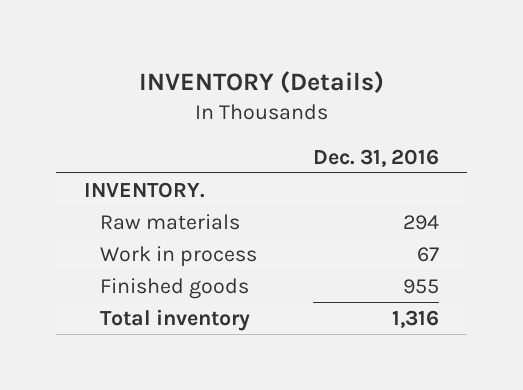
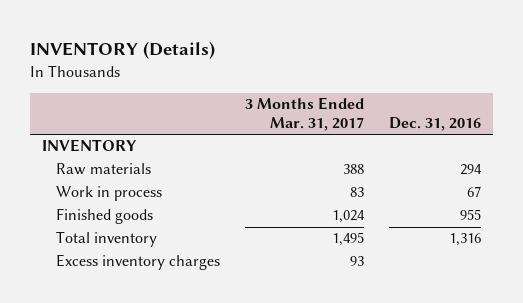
- | Dec. 31, 2016
+ | 3 Months Ended Mar. 31, 2017 | Dec. 31, 2016
- INVENTORY.
+ INVENTORY
+ Excess inventory charges | 93 |

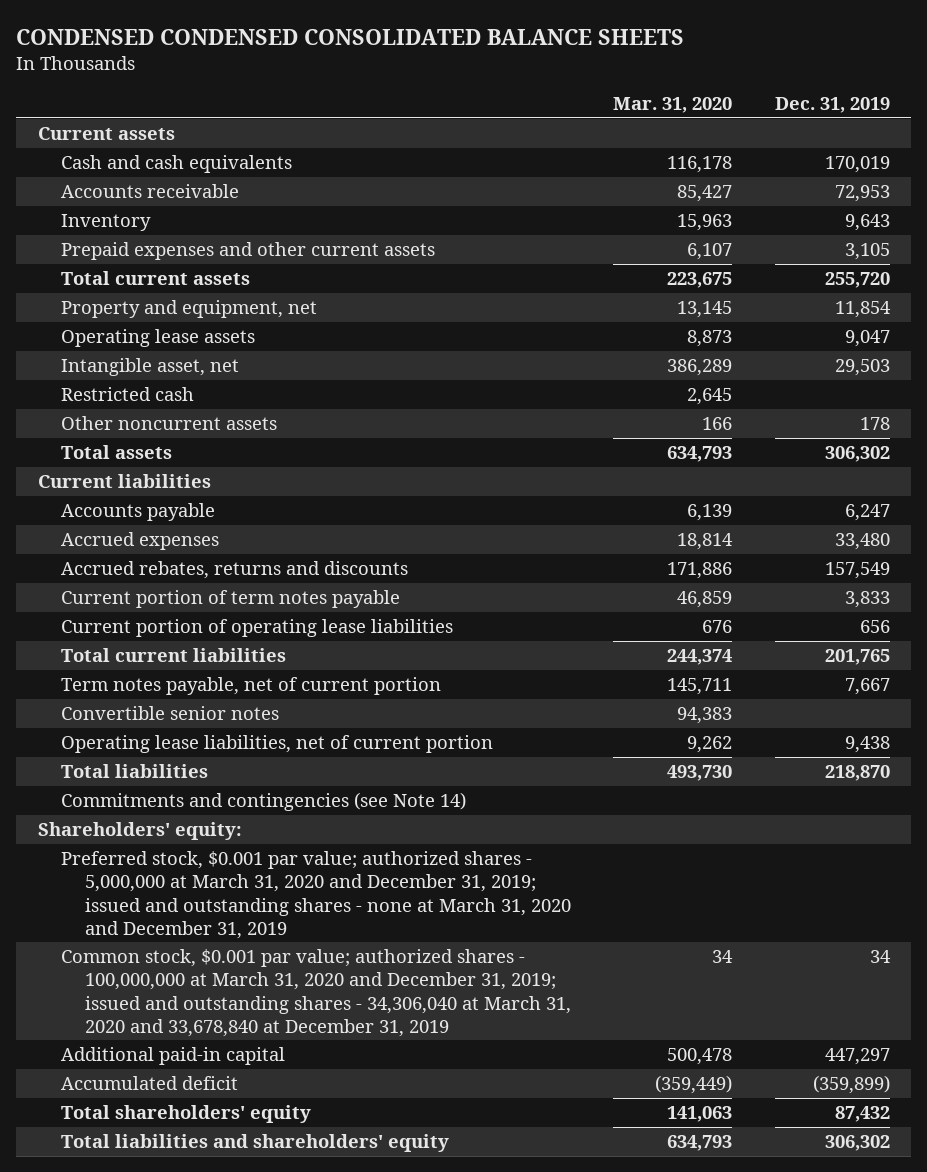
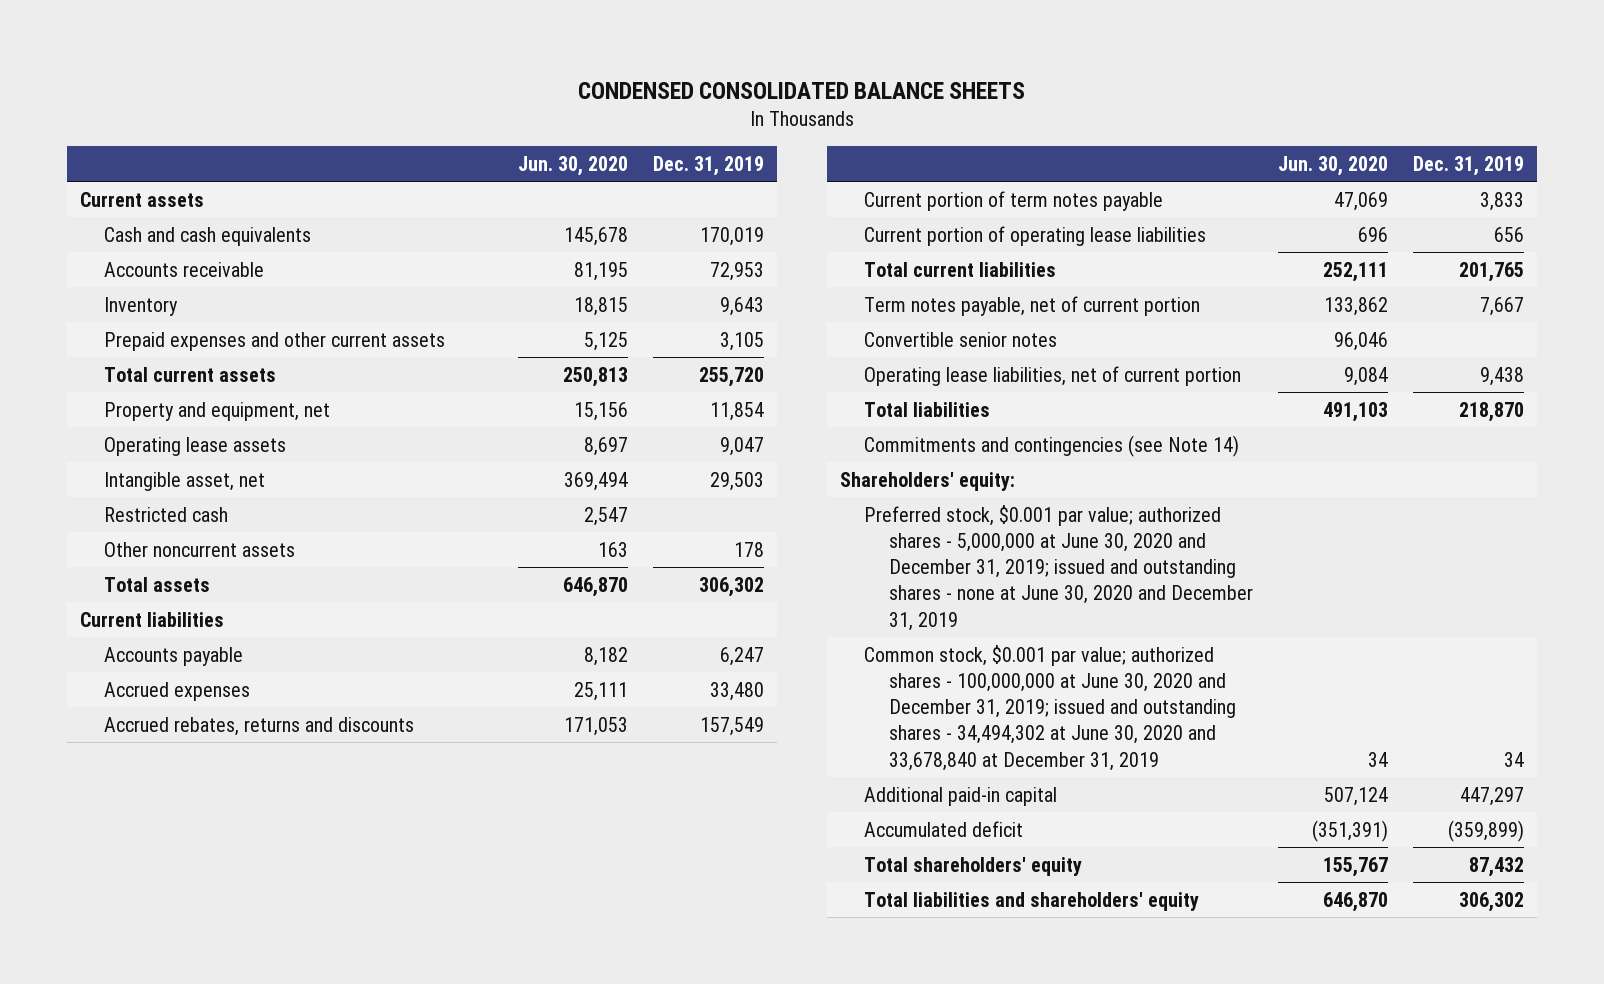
- CONDENSED CONDENSED CONSOLIDATED BALANCE SHEETS
+ CONDENSED CONSOLIDATED BALANCE SHEETS
- | Mar. 31, 2020 | Dec. 31, 2019
+ | Jun. 30, 2020 | Dec. 31, 2019
- Preferred stock, $0.001 par value; authorized shares - 5,000,000 at March 31, 2020 and December 31, 2019; issued and outstanding shares - none at March 31, 2020 and December 31, 2019
- Common stock, $0.001 par value; authorized shares - 100,000,000 at March 31, 2020 and December 31, 2019; issued and outstanding shares - 34,306,040 at March 31, 2020 and 33,678,840 at December 31, 2019 | 34 | 34
+ Preferred stock, $0.001 par value; authorized shares - 5,000,000 at June 30, 2020 and December 31, 2019; issued and outstanding shares - none at June 30, 2020 and December 31, 2019
+ Common stock, $0.001 par value; authorized shares - 100,000,000 at June 30, 2020 and December 31, 2019; issued and outstanding shares - 34,494,302 at June 30, 2020 and 33,678,840 at December 31, 2019 | 34 | 34

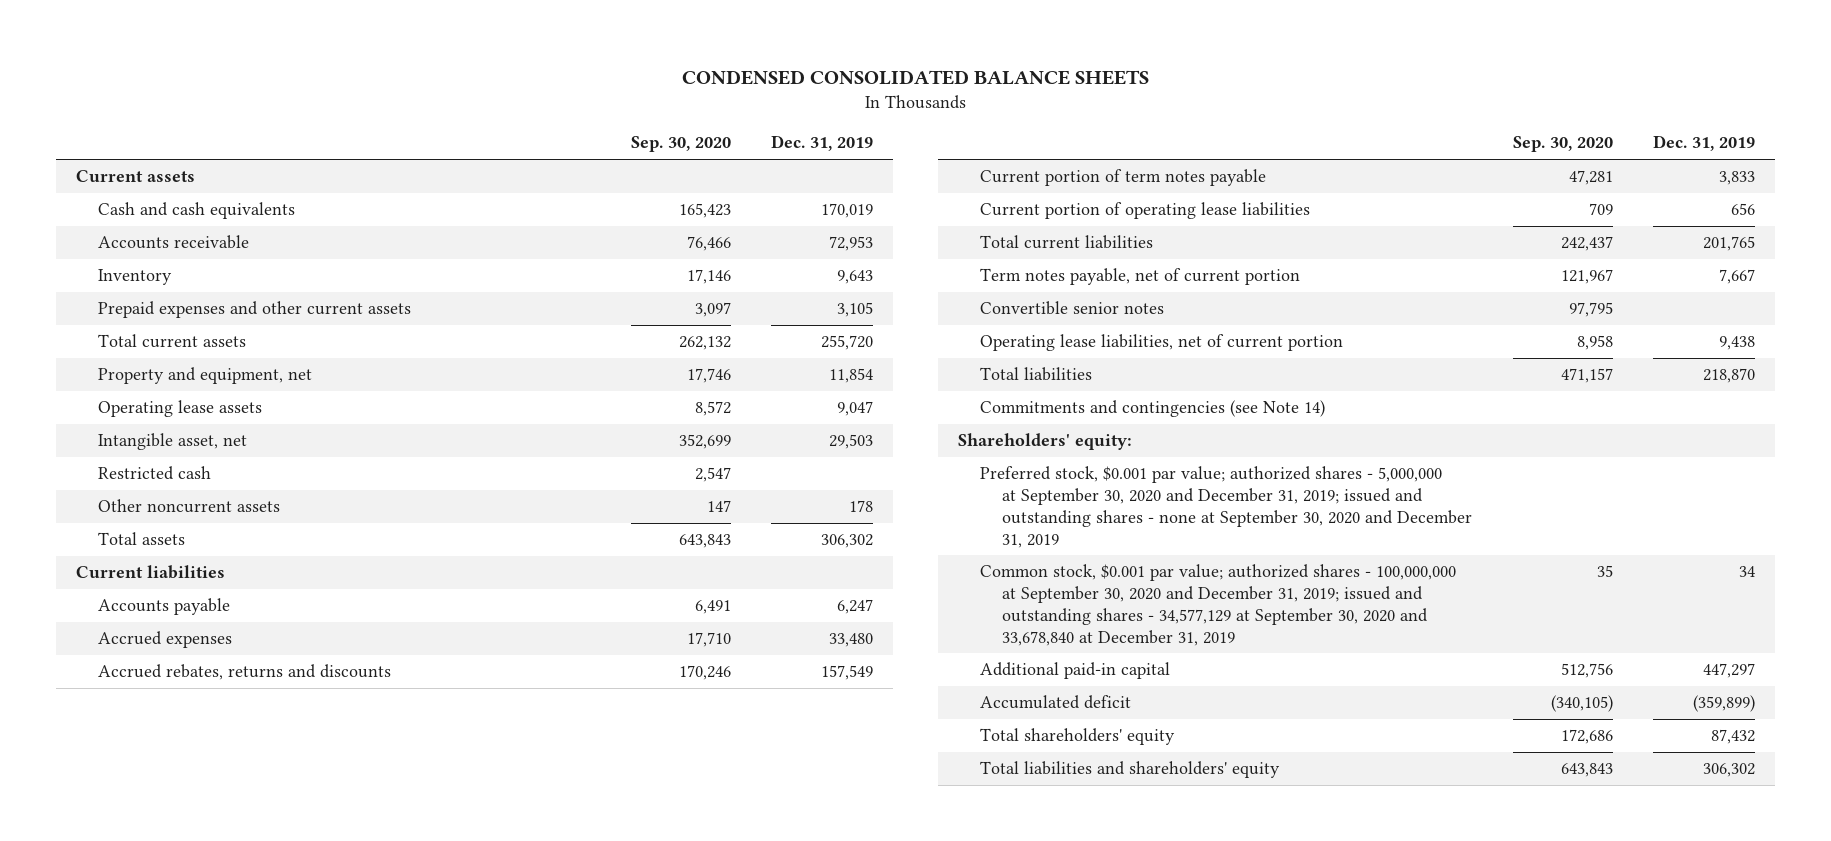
- | Jun. 30, 2020 | Dec. 31, 2019
+ | Sep. 30, 2020 | Dec. 31, 2019
- Preferred stock, $0.001 par value; authorized shares - 5,000,000 at June 30, 2020 and December 31, 2019; issued and outstanding shares - none at June 30, 2020 and December 31, 2019
- Common stock, $0.001 par value; authorized shares - 100,000,000 at June 30, 2020 and December 31, 2019; issued and outstanding shares - 34,494,302 at June 30, 2020 and 33,678,840 at December 31, 2019 | 34 | 34
+ Preferred stock, $0.001 par value; authorized shares - 5,000,000 at September 30, 2020 and December 31, 2019; issued and outstanding shares - none at September 30, 2020 and December 31, 2019
+ Common stock, $0.001 par value; authorized shares - 100,000,000 at September 30, 2020 and December 31, 2019; issued and outstanding shares - 34,577,129 at September 30, 2020 and 33,678,840 at December 31, 2019 | 35 | 34

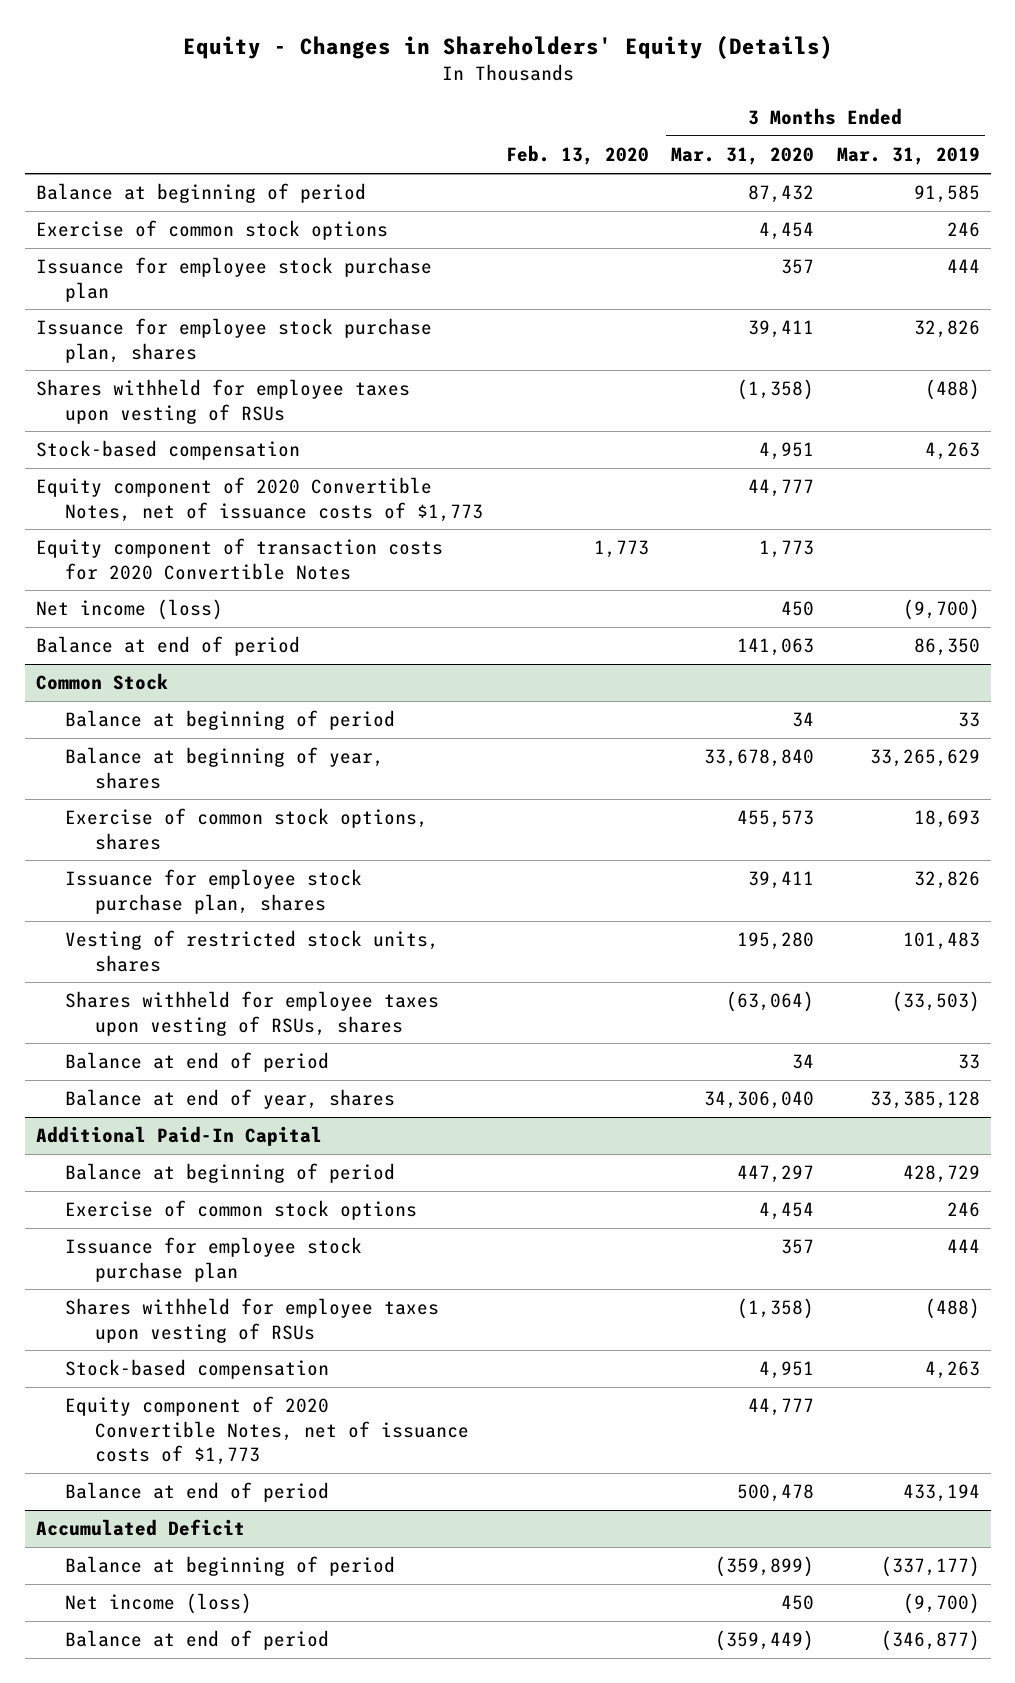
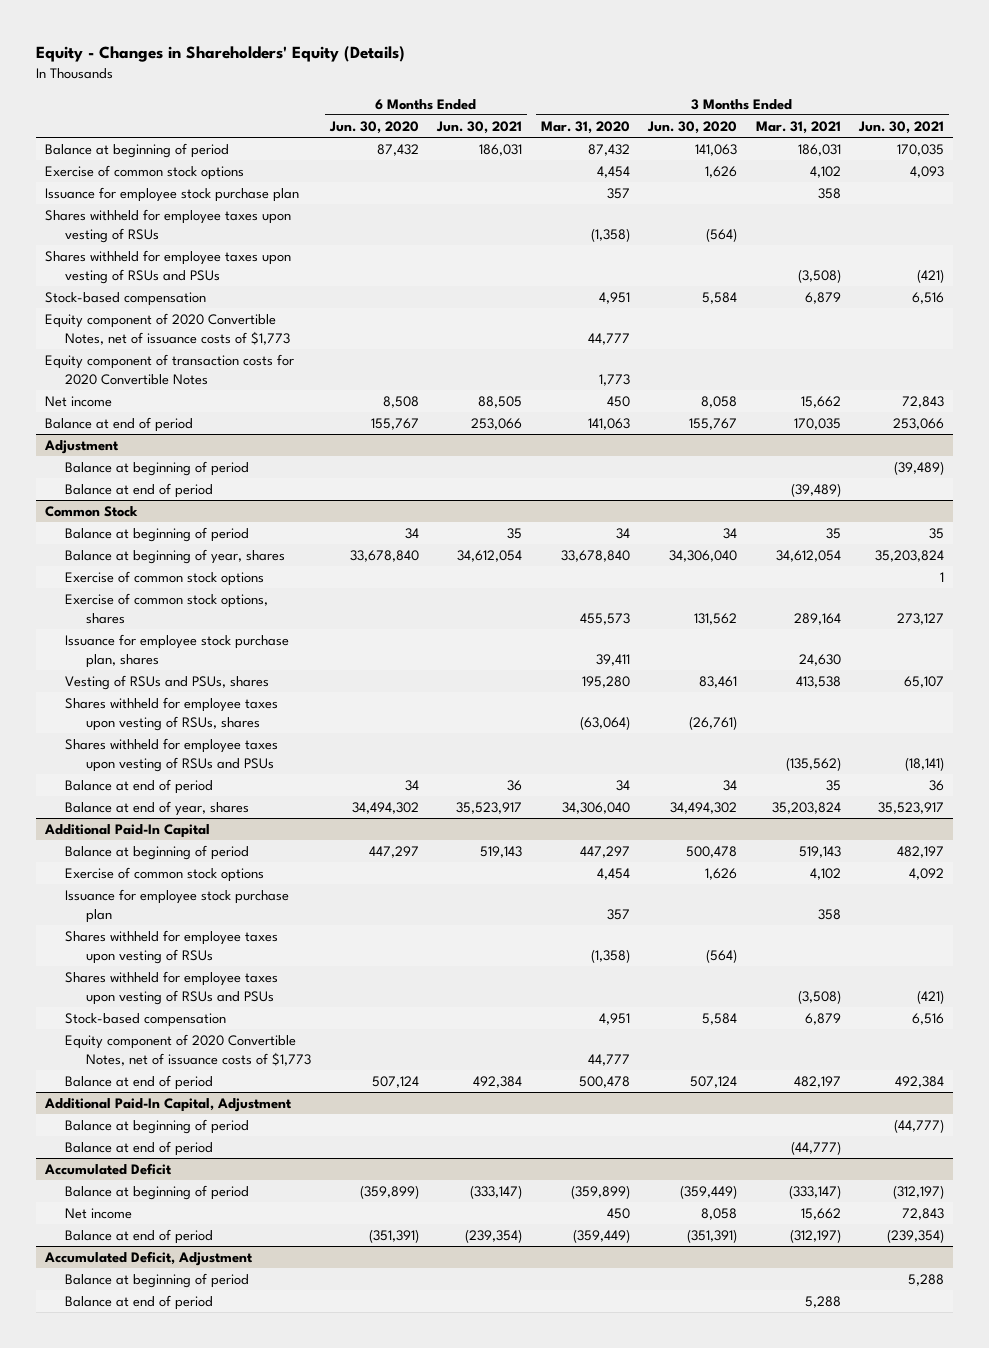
- | Feb. 13, 2020 | 3 Months Ended Mar. 31, 2020 | 3 Months Ended Mar. 31, 2019
+ | 6 Months Ended Jun. 30, 2020 | 6 Months Ended Jun. 30, 2021 | 3 Months Ended Mar. 31, 2020 | 3 Months Ended Jun. 30, 2020 | 3 Months Ended Mar. 31, 2021 | 3 Months Ended Jun. 30, 2021
- Issuance for employee stock purchase plan, shares | | 39,411 | 32,826
+ Shares withheld for employee taxes upon vesting of RSUs and PSUs | | | | | (3,508) | (421)
- Net income (loss) | | 450 | (9,700)
+ Net income | 8,508 | 88,505 | 450 | 8,058 | 15,662 | 72,843
+ Adjustment
+ Balance at beginning of period | | | | | | (39,489)
+ Balance at end of period | | | | | (39,489) |
@ Common Stock
+ Exercise of common stock options | | | | | | 1
- Vesting of restricted stock units, shares | | 195,280 | 101,483
+ Vesting of RSUs and PSUs, shares | | | 195,280 | 83,461 | 413,538 | 65,107
+ Shares withheld for employee taxes upon vesting of RSUs and PSUs | | | | | (135,562) | (18,141)
@ Additional Paid-In Capital
+ Shares withheld for employee taxes upon vesting of RSUs and PSUs | | | | | (3,508) | (421)
+ Additional Paid-In Capital, Adjustment
+ Balance at beginning of period | | | | | | (44,777)
+ Balance at end of period | | | | | (44,777) |
@ Accumulated Deficit
- Net income (loss) | | 450 | (9,700)
+ Net income | | | 450 | 8,058 | 15,662 | 72,843
+ Accumulated Deficit, Adjustment
+ Balance at beginning of period | | | | | | 5,288
+ Balance at end of period | | | | | 5,288 |

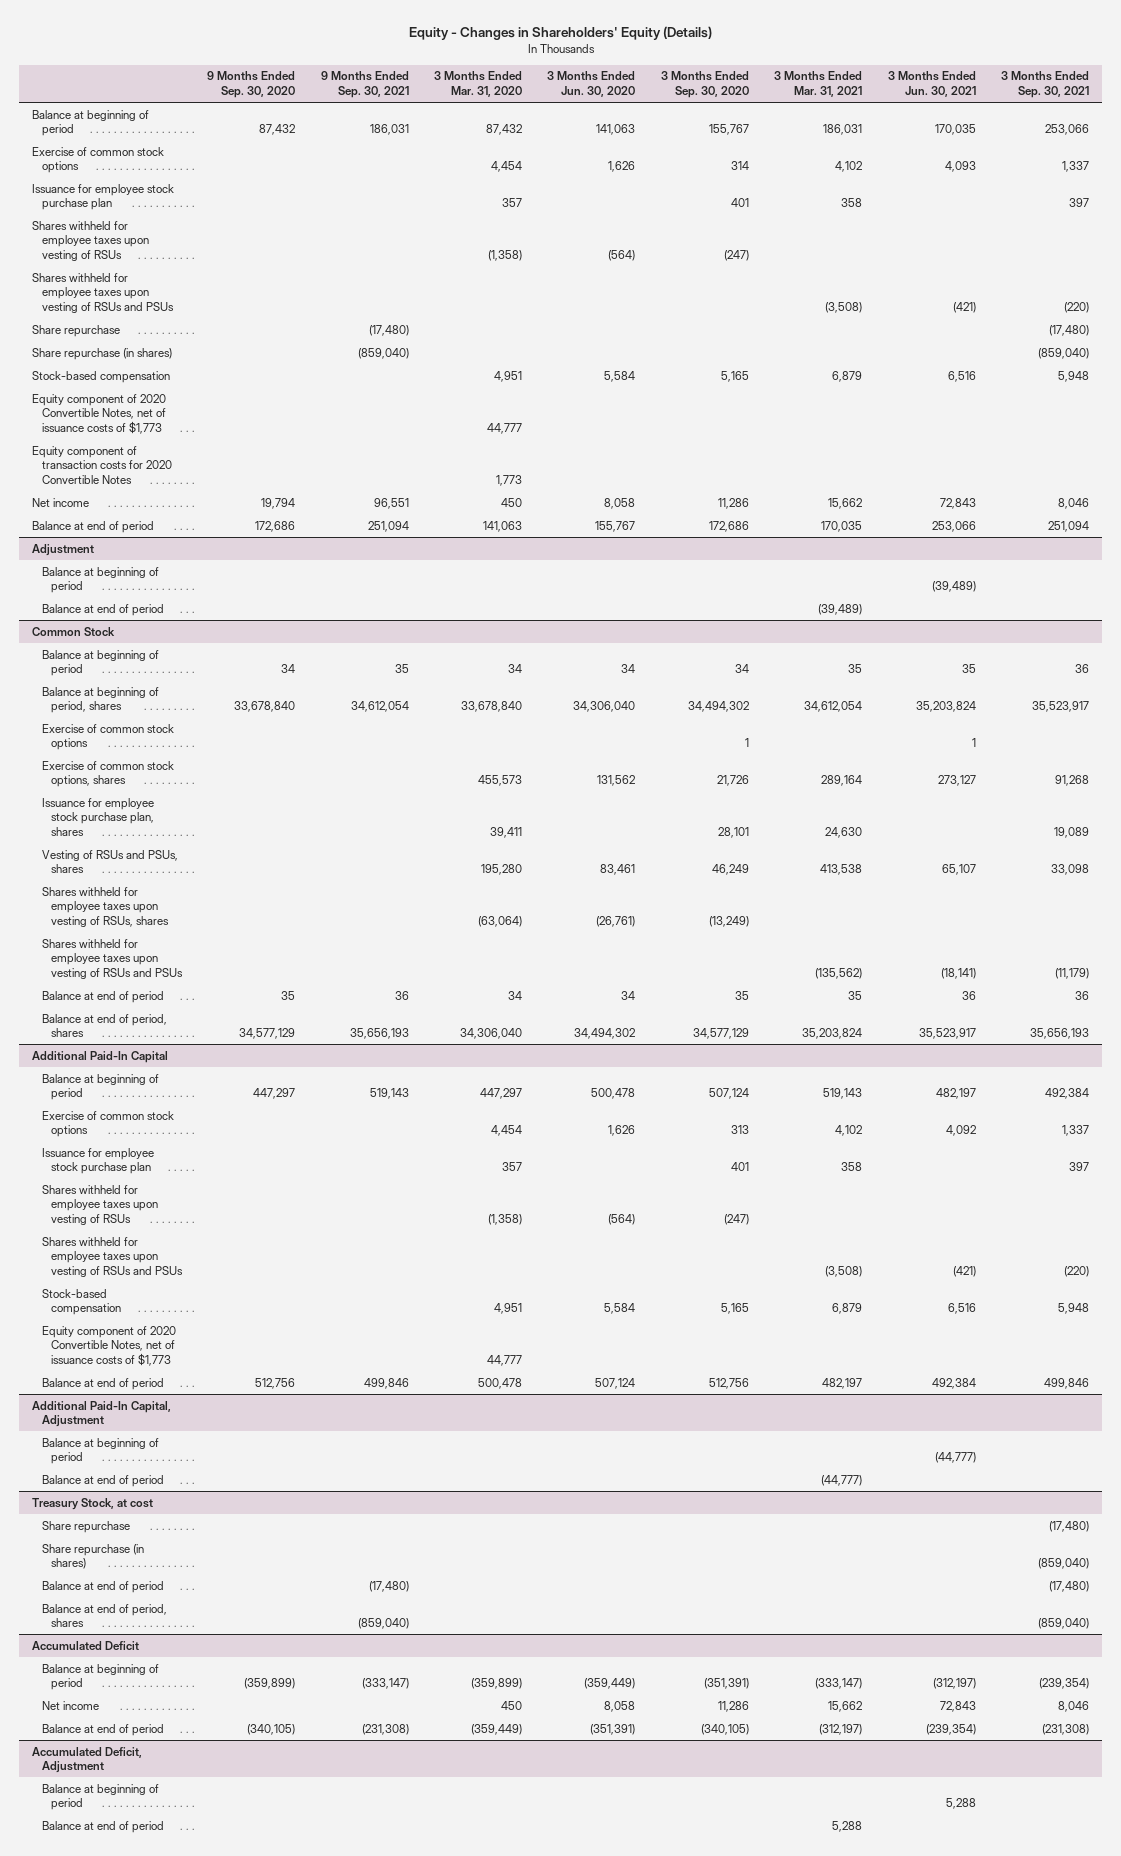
- | 6 Months Ended Jun. 30, 2020 | 6 Months Ended Jun. 30, 2021 | 3 Months Ended Mar. 31, 2020 | 3 Months Ended Jun. 30, 2020 | 3 Months Ended Mar. 31, 2021 | 3 Months Ended Jun. 30, 2021
+ | 9 Months Ended Sep. 30, 2020 | 9 Months Ended Sep. 30, 2021 | 3 Months Ended Mar. 31, 2020 | 3 Months Ended Jun. 30, 2020 | 3 Months Ended Sep. 30, 2020 | 3 Months Ended Mar. 31, 2021 | 3 Months Ended Jun. 30, 2021 | 3 Months Ended Sep. 30, 2021
+ Share repurchase | | (17,480) | | | | | | (17,480)
+ Share repurchase (in shares) | | (859,040) | | | | | | (859,040)
@ Common Stock
- Balance at beginning of year, shares | 33,678,840 | 34,612,054 | 33,678,840 | 34,306,040 | 34,612,054 | 35,203,824
+ Balance at beginning of period, shares | 33,678,840 | 34,612,054 | 33,678,840 | 34,306,040 | 34,494,302 | 34,612,054 | 35,203,824 | 35,523,917
- Balance at end of year, shares | 34,494,302 | 35,523,917 | 34,306,040 | 34,494,302 | 35,203,824 | 35,523,917
+ Balance at end of period, shares | 34,577,129 | 35,656,193 | 34,306,040 | 34,494,302 | 34,577,129 | 35,203,824 | 35,523,917 | 35,656,193
+ Treasury Stock, at cost
+ Share repurchase | | | | | | | | (17,480)
+ Share repurchase (in shares) | | | | | | | | (859,040)
+ Balance at end of period | | (17,480) | | | | | | (17,480)
+ Balance at end of period, shares | | (859,040) | | | | | | (859,040)

